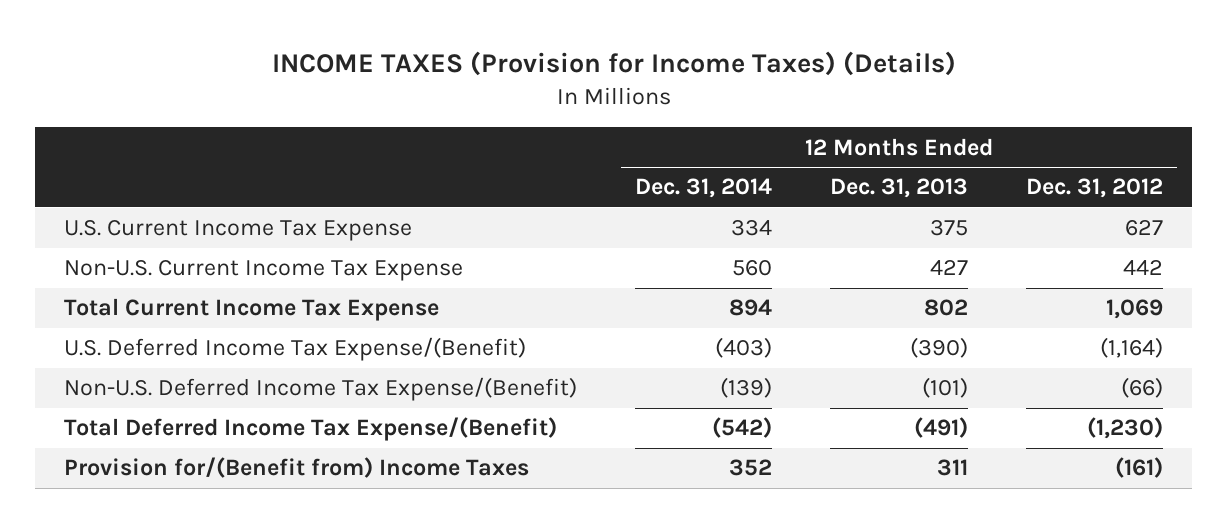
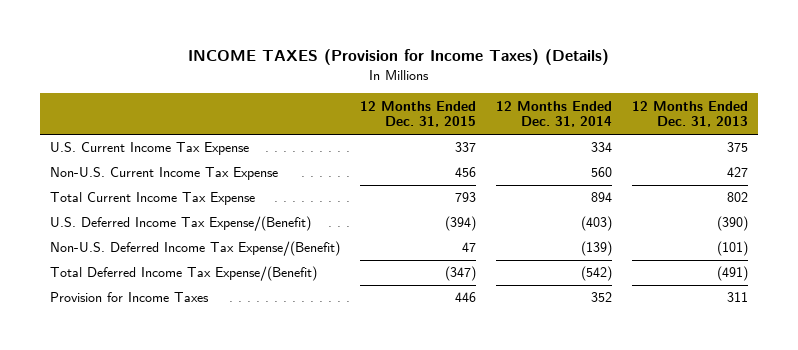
- | 12 Months Ended Dec. 31, 2014 | 12 Months Ended Dec. 31, 2013 | 12 Months Ended Dec. 31, 2012
+ | 12 Months Ended Dec. 31, 2015 | 12 Months Ended Dec. 31, 2014 | 12 Months Ended Dec. 31, 2013
- Provision for/(Benefit from) Income Taxes | 352 | 311 | (161)
+ Provision for Income Taxes | 446 | 352 | 311

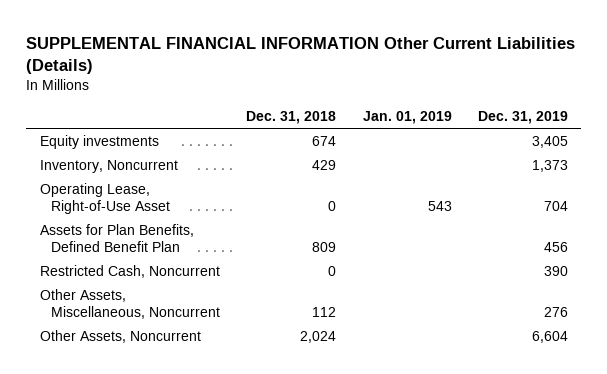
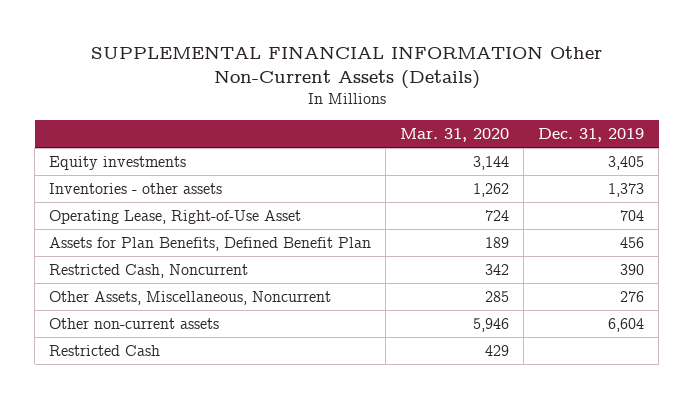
- SUPPLEMENTAL FINANCIAL INFORMATION Other Current Liabilities (Details)
+ SUPPLEMENTAL FINANCIAL INFORMATION Other Non-Current Assets (Details)
- | Dec. 31, 2018 | Jan. 01, 2019 | Dec. 31, 2019
+ | Mar. 31, 2020 | Dec. 31, 2019
- Inventory, Noncurrent | 429 | | 1,373
+ Inventories - other assets | 1,262 | 1,373
- Other Assets, Noncurrent | 2,024 | | 6,604
+ Other non-current assets | 5,946 | 6,604
+ Restricted Cash | 429 |

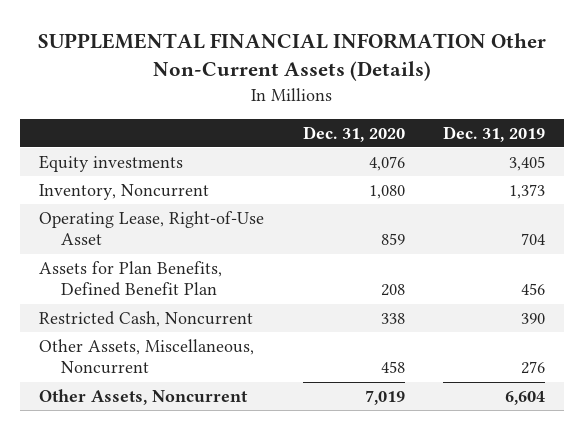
- | Mar. 31, 2020 | Dec. 31, 2019
+ | Dec. 31, 2020 | Dec. 31, 2019
- Inventories - other assets | 1,262 | 1,373
+ Inventory, Noncurrent | 1,080 | 1,373
- Other non-current assets | 5,946 | 6,604
- Restricted Cash | 429 |
+ Other Assets, Noncurrent | 7,019 | 6,604

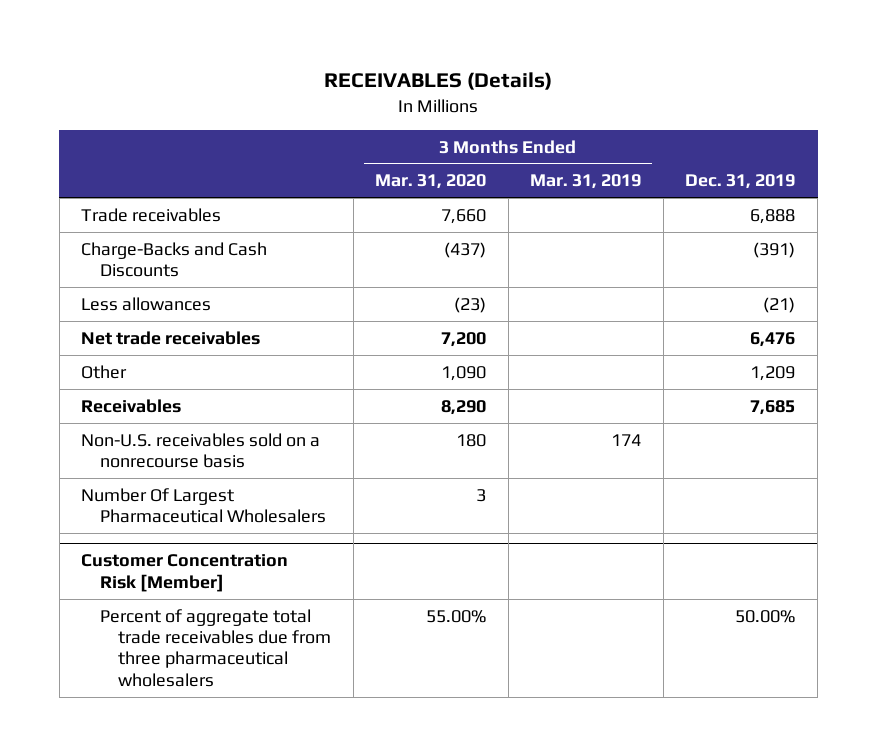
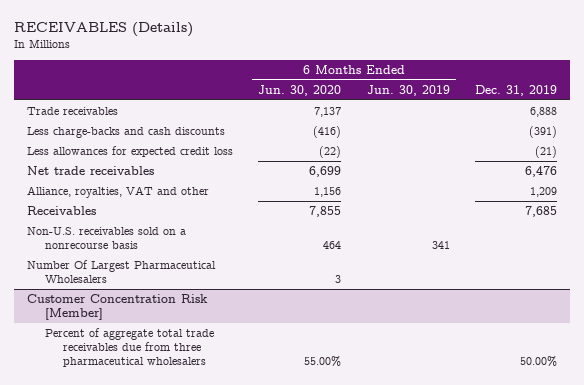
- | 3 Months Ended Mar. 31, 2020 | 3 Months Ended Mar. 31, 2019 | Dec. 31, 2019
+ | 6 Months Ended Jun. 30, 2020 | 6 Months Ended Jun. 30, 2019 | Dec. 31, 2019
- Charge-Backs and Cash Discounts | (437) | | (391)
- Less allowances | (23) | | (21)
+ Less charge-backs and cash discounts | (416) | | (391)
+ Less allowances for expected credit loss | (22) | | (21)
- Other | 1,090 | | 1,209
+ Alliance, royalties, VAT and other | 1,156 | | 1,209

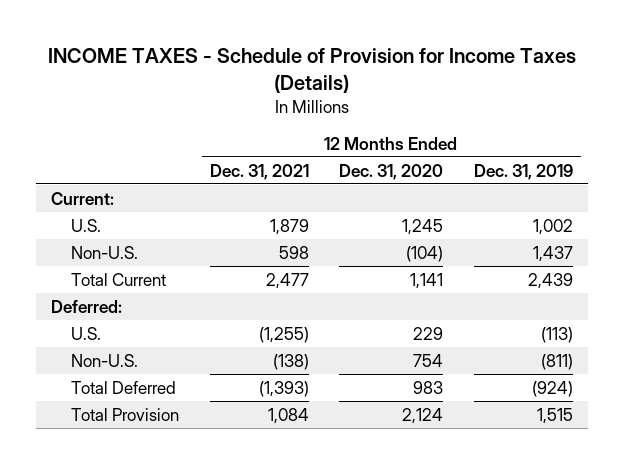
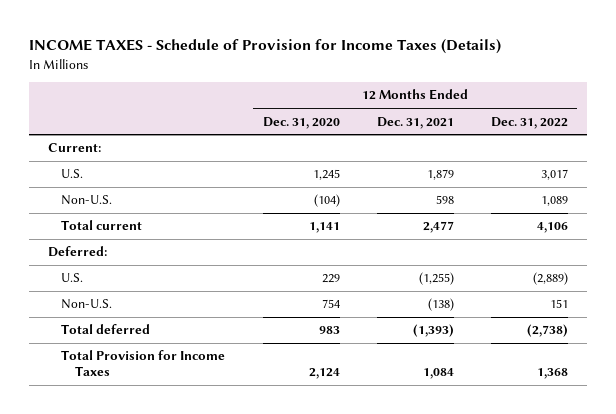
- | 12 Months Ended Dec. 31, 2021 | 12 Months Ended Dec. 31, 2020 | 12 Months Ended Dec. 31, 2019
+ | 12 Months Ended Dec. 31, 2020 | 12 Months Ended Dec. 31, 2021 | 12 Months Ended Dec. 31, 2022
- Total Current | 2,477 | 1,141 | 2,439
+ Total current | 1,141 | 2,477 | 4,106
- Total Deferred | (1,393) | 983 | (924)
- Total Provision | 1,084 | 2,124 | 1,515
+ Total deferred | 983 | (1,393) | (2,738)
+ Total Provision for Income Taxes | 2,124 | 1,084 | 1,368

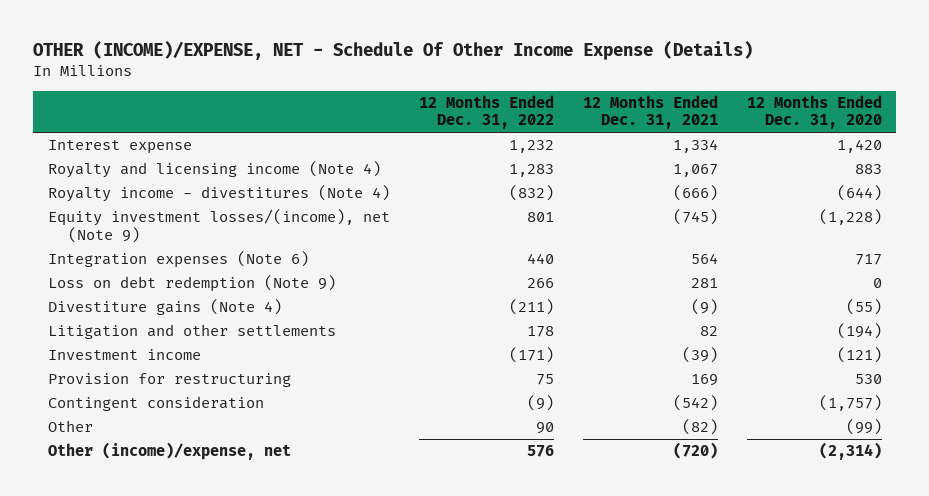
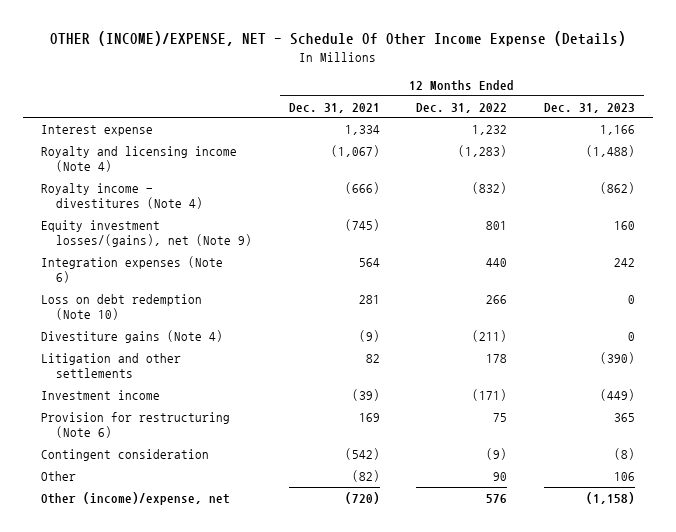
- | 12 Months Ended Dec. 31, 2022 | 12 Months Ended Dec. 31, 2021 | 12 Months Ended Dec. 31, 2020
+ | 12 Months Ended Dec. 31, 2021 | 12 Months Ended Dec. 31, 2022 | 12 Months Ended Dec. 31, 2023
- Royalty and licensing income (Note 4) | 1,283 | 1,067 | 883
+ Royalty and licensing income (Note 4) | (1,067) | (1,283) | (1,488)
- Equity investment losses/(income), net (Note 9) | 801 | (745) | (1,228)
+ Equity investment losses/(gains), net (Note 9) | (745) | 801 | 160
- Loss on debt redemption (Note 9) | 266 | 281 | 0
+ Loss on debt redemption (Note 10) | 281 | 266 | 0
- Provision for restructuring | 75 | 169 | 530
+ Provision for restructuring (Note 6) | 169 | 75 | 365

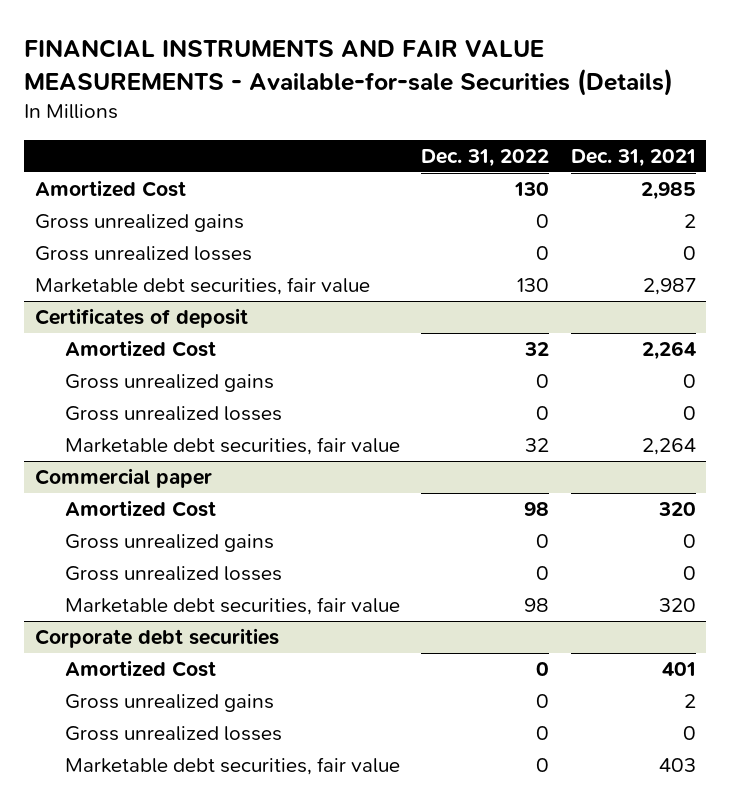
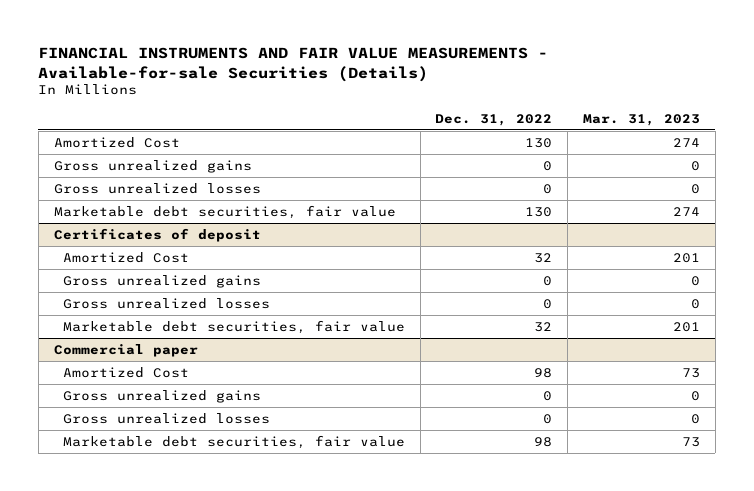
- | Dec. 31, 2022 | Dec. 31, 2021
+ | Dec. 31, 2022 | Mar. 31, 2023
- Corporate debt securities
- Amortized Cost | 0 | 401
- Gross unrealized gains | 0 | 2
- Gross unrealized losses | 0 | 0
- Marketable debt securities, fair value | 0 | 403

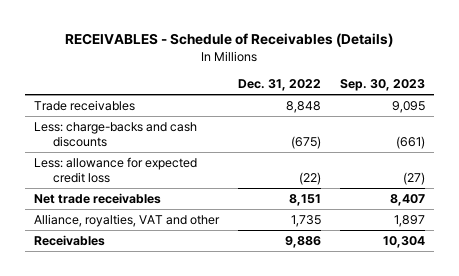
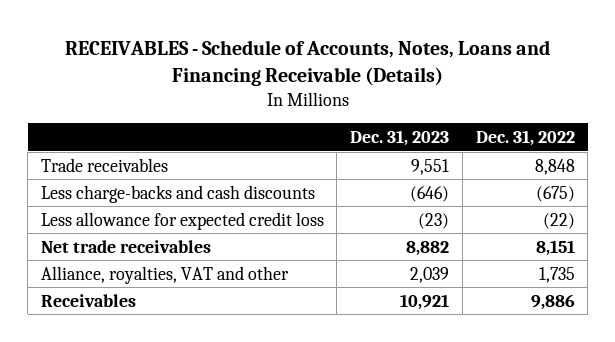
- RECEIVABLES - Schedule of Receivables (Details)
+ RECEIVABLES - Schedule of Accounts, Notes, Loans and Financing Receivable (Details)
- | Dec. 31, 2022 | Sep. 30, 2023
+ | Dec. 31, 2023 | Dec. 31, 2022
- Less: charge-backs and cash discounts | (675) | (661)
- Less: allowance for expected credit loss | (22) | (27)
+ Less charge-backs and cash discounts | (646) | (675)
+ Less allowance for expected credit loss | (23) | (22)

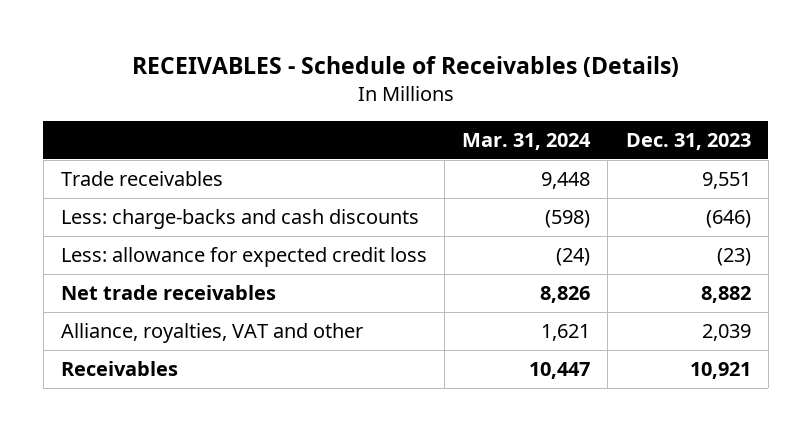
- RECEIVABLES - Schedule of Accounts, Notes, Loans and Financing Receivable (Details)
+ RECEIVABLES - Schedule of Receivables (Details)
- | Dec. 31, 2023 | Dec. 31, 2022
+ | Mar. 31, 2024 | Dec. 31, 2023
- Less charge-backs and cash discounts | (646) | (675)
- Less allowance for expected credit loss | (23) | (22)
+ Less: charge-backs and cash discounts | (598) | (646)
+ Less: allowance for expected credit loss | (24) | (23)

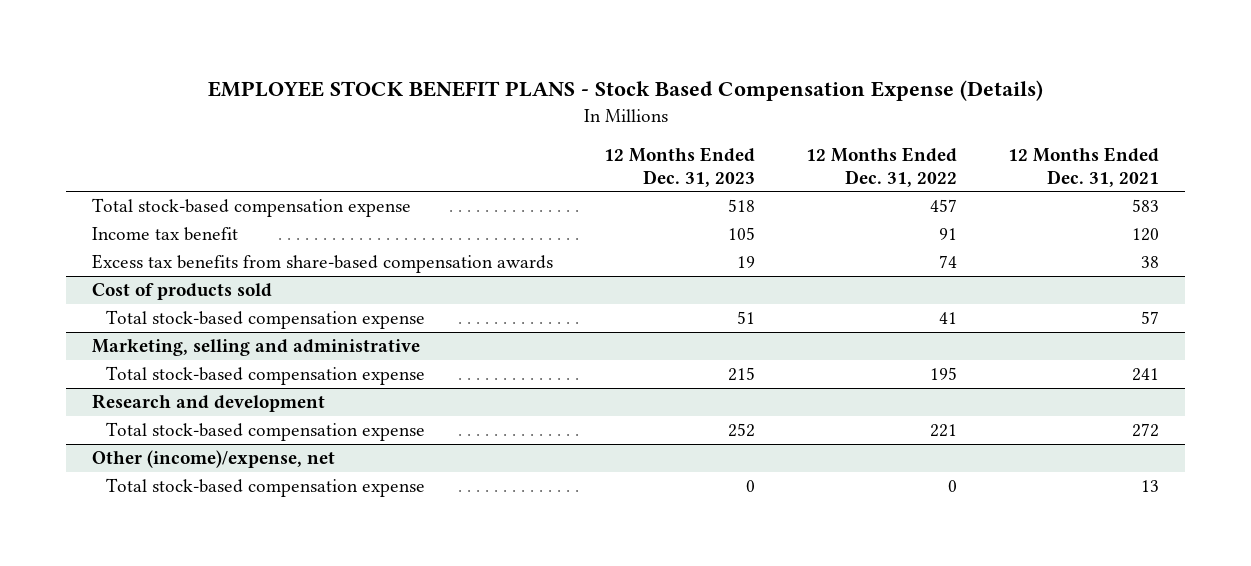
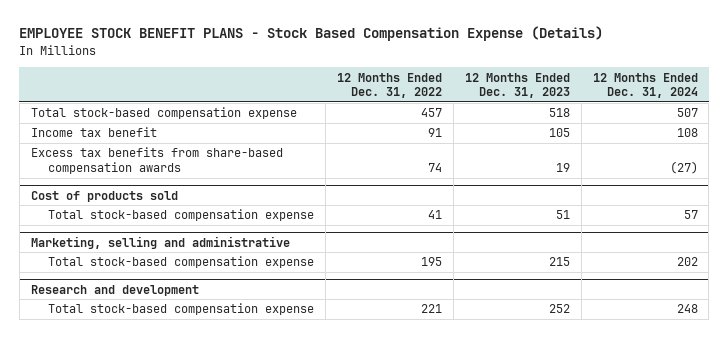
- | 12 Months Ended Dec. 31, 2023 | 12 Months Ended Dec. 31, 2022 | 12 Months Ended Dec. 31, 2021
+ | 12 Months Ended Dec. 31, 2022 | 12 Months Ended Dec. 31, 2023 | 12 Months Ended Dec. 31, 2024
- Other (income)/expense, net
- Total stock-based compensation expense | 0 | 0 | 13

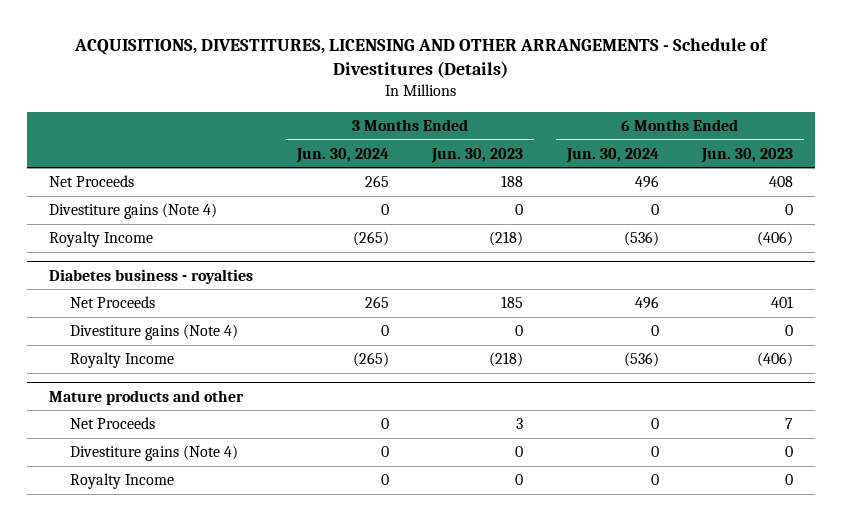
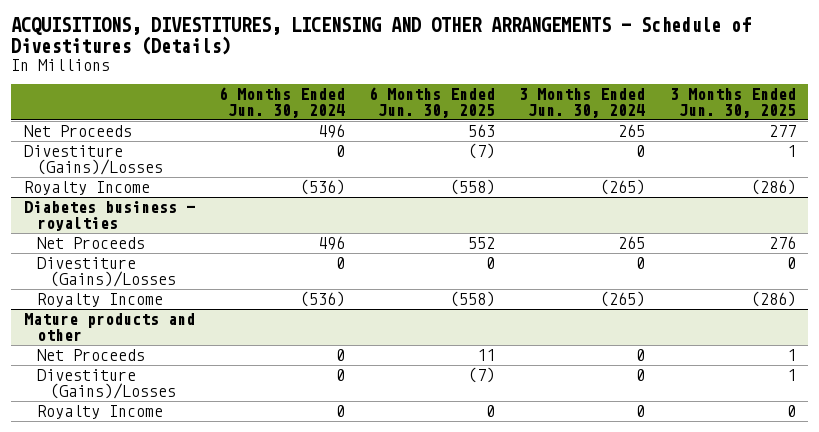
- | 3 Months Ended Jun. 30, 2024 | 3 Months Ended Jun. 30, 2023 | 6 Months Ended Jun. 30, 2024 | 6 Months Ended Jun. 30, 2023
+ | 6 Months Ended Jun. 30, 2024 | 6 Months Ended Jun. 30, 2025 | 3 Months Ended Jun. 30, 2024 | 3 Months Ended Jun. 30, 2025
- Divestiture gains (Note 4) | 0 | 0 | 0 | 0
+ Divestiture (Gains)/Losses | 0 | (7) | 0 | 1
@ Diabetes business - royalties
- Divestiture gains (Note 4) | 0 | 0 | 0 | 0
+ Divestiture (Gains)/Losses | 0 | 0 | 0 | 0
@ Mature products and other
- Divestiture gains (Note 4) | 0 | 0 | 0 | 0
+ Divestiture (Gains)/Losses | 0 | (7) | 0 | 1

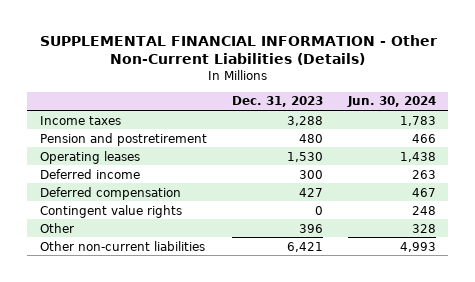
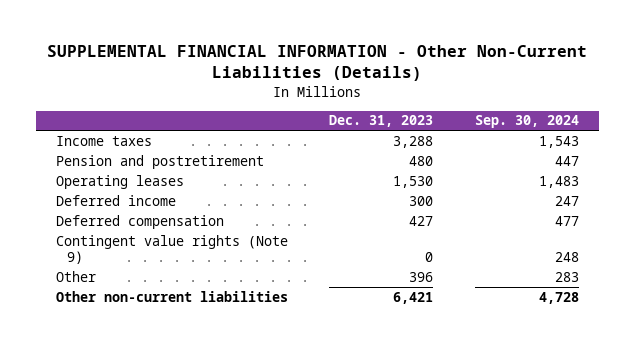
- | Dec. 31, 2023 | Jun. 30, 2024
+ | Dec. 31, 2023 | Sep. 30, 2024
- Contingent value rights | 0 | 248
+ Contingent value rights (Note 9) | 0 | 248

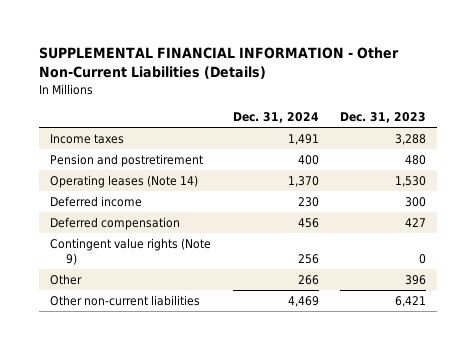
- | Dec. 31, 2023 | Sep. 30, 2024
+ | Dec. 31, 2024 | Dec. 31, 2023
- Operating leases | 1,530 | 1,483
+ Operating leases (Note 14) | 1,370 | 1,530

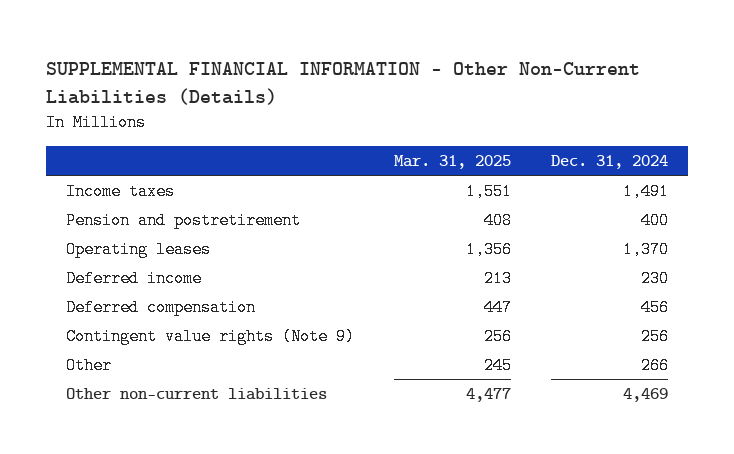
- | Dec. 31, 2024 | Dec. 31, 2023
+ | Mar. 31, 2025 | Dec. 31, 2024
- Operating leases (Note 14) | 1,370 | 1,530
+ Operating leases | 1,356 | 1,370

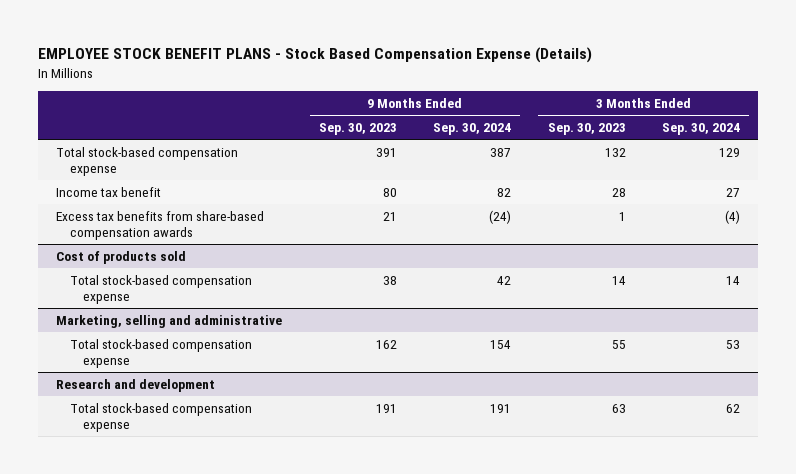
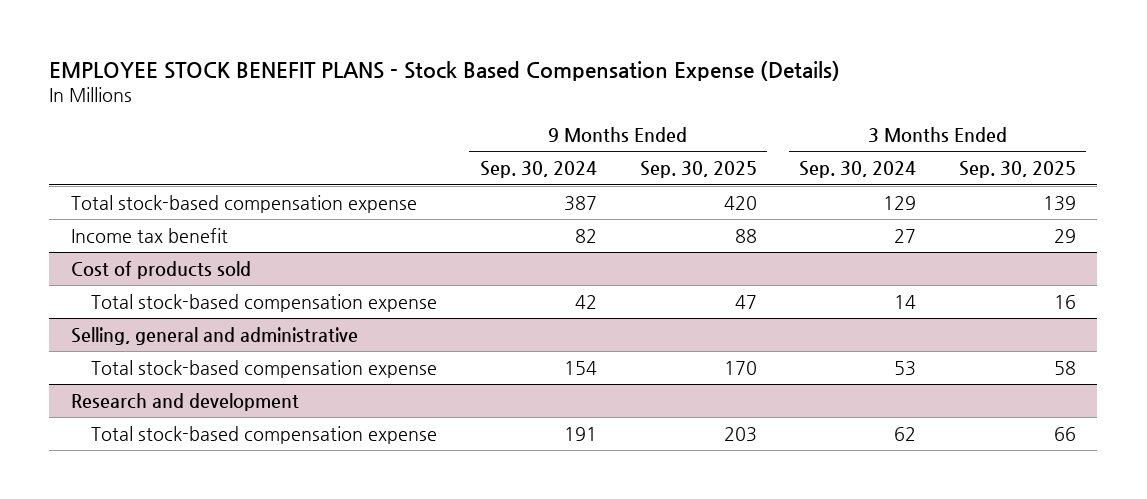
- | 9 Months Ended Sep. 30, 2023 | 9 Months Ended Sep. 30, 2024 | 3 Months Ended Sep. 30, 2023 | 3 Months Ended Sep. 30, 2024
+ | 9 Months Ended Sep. 30, 2024 | 9 Months Ended Sep. 30, 2025 | 3 Months Ended Sep. 30, 2024 | 3 Months Ended Sep. 30, 2025
- Excess tax benefits from share-based compensation awards | 21 | (24) | 1 | (4)
- Marketing, selling and administrative
+ Selling, general and administrative

